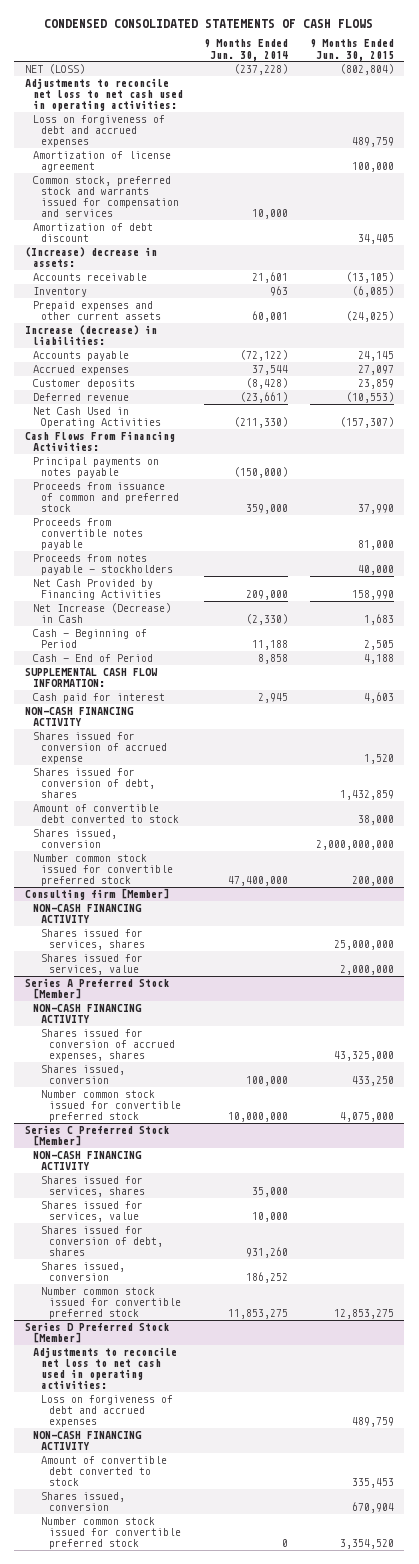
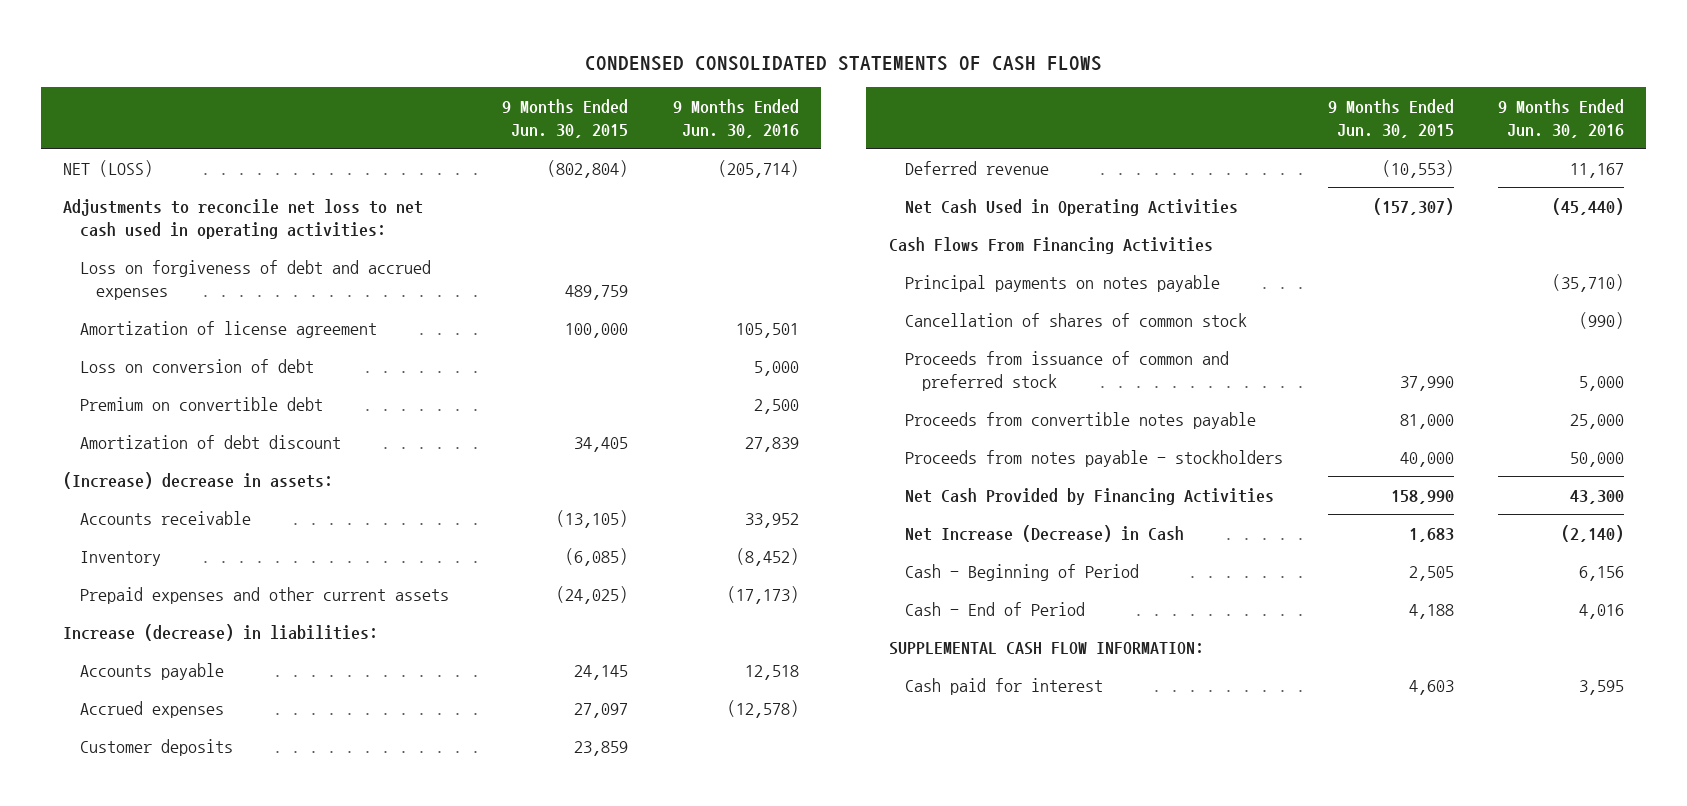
- | 9 Months Ended Jun. 30, 2014 | 9 Months Ended Jun. 30, 2015
+ | 9 Months Ended Jun. 30, 2015 | 9 Months Ended Jun. 30, 2016
- Common stock, preferred stock and warrants issued for compensation and services | 10,000 |
+ Loss on conversion of debt | | 5,000
+ Premium on convertible debt | | 2,500
- Cash Flows From Financing Activities:
+ Cash Flows From Financing Activities
+ Cancellation of shares of common stock | | (990)
- NON-CASH FINANCING ACTIVITY
- Shares issued for conversion of accrued expense | | 1,520
- Shares issued for conversion of debt, shares | | 1,432,859
- Amount of convertible debt converted to stock | | 38,000
- Shares issued, conversion | | 2,000,000,000
- Number common stock issued for convertible preferred stock | 47,400,000 | 200,000
- Consulting firm [Member]
- NON-CASH FINANCING ACTIVITY
- Shares issued for services, shares | | 25,000,000
- Shares issued for services, value | | 2,000,000
- Series A Preferred Stock [Member]
- NON-CASH FINANCING ACTIVITY
- Shares issued for conversion of accrued expenses, shares | | 43,325,000
- Shares issued, conversion | 100,000 | 433,250
- Number common stock issued for convertible preferred stock | 10,000,000 | 4,075,000
- Series C Preferred Stock [Member]
- NON-CASH FINANCING ACTIVITY
- Shares issued for services, shares | 35,000 |
- Shares issued for services, value | 10,000 |
- Shares issued for conversion of debt, shares | 931,260 |
- Shares issued, conversion | 186,252 |
- Number common stock issued for convertible preferred stock | 11,853,275 | 12,853,275
- Series D Preferred Stock [Member]
- Adjustments to reconcile net loss to net cash used in operating activities:
- Loss on forgiveness of debt and accrued expenses | | 489,759
- NON-CASH FINANCING ACTIVITY
- Amount of convertible debt converted to stock | | 335,453
- Shares issued, conversion | | 670,904
- Number common stock issued for convertible preferred stock | 0 | 3,354,520

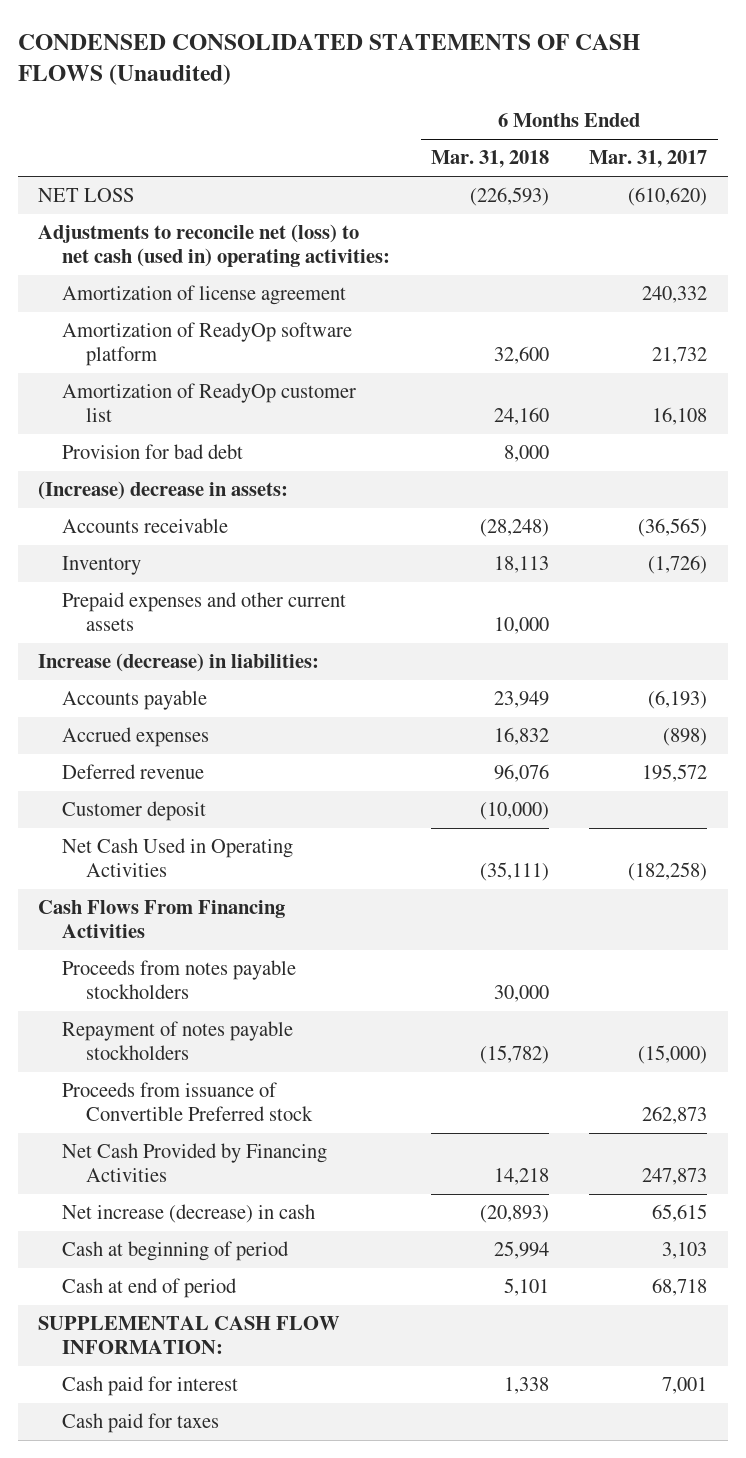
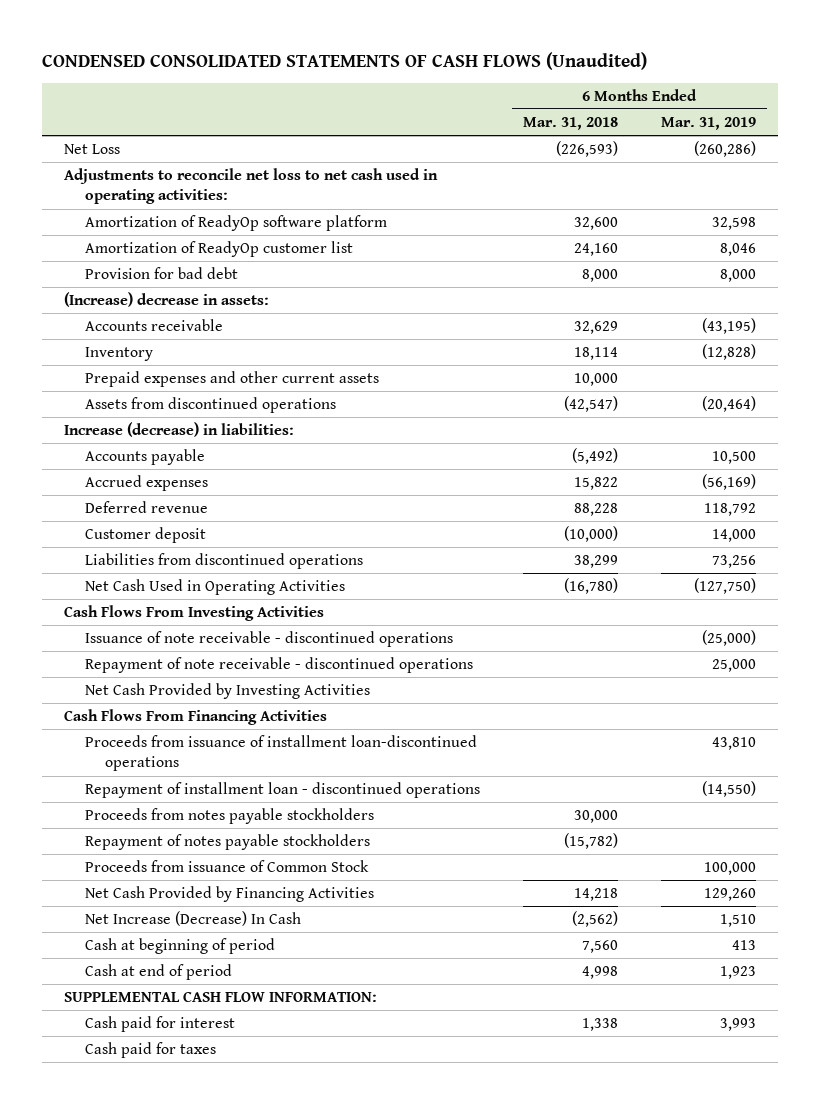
- | 6 Months Ended Mar. 31, 2018 | 6 Months Ended Mar. 31, 2017
+ | 6 Months Ended Mar. 31, 2018 | 6 Months Ended Mar. 31, 2019
- NET LOSS | (226,593) | (610,620)
- Adjustments to reconcile net (loss) to net cash (used in) operating activities:
- Amortization of license agreement | | 240,332
+ Net Loss | (226,593) | (260,286)
+ Adjustments to reconcile net loss to net cash used in operating activities:
- Accounts receivable | (28,248) | (36,565)
- Inventory | 18,113 | (1,726)
+ Accounts receivable | 32,629 | (43,195)
+ Inventory | 18,114 | (12,828)
+ Assets from discontinued operations | (42,547) | (20,464)
- Accounts payable | 23,949 | (6,193)
- Accrued expenses | 16,832 | (898)
- Deferred revenue | 96,076 | 195,572
+ Accounts payable | (5,492) | 10,500
+ Accrued expenses | 15,822 | (56,169)
+ Deferred revenue | 88,228 | 118,792
- Net Cash Used in Operating Activities | (35,111) | (182,258)
+ Liabilities from discontinued operations | 38,299 | 73,256
+ Net Cash Used in Operating Activities | (16,780) | (127,750)
+ Cash Flows From Investing Activities
+ Issuance of note receivable - discontinued operations | | (25,000)
+ Repayment of note receivable - discontinued operations | | 25,000
+ Net Cash Provided by Investing Activities
+ Proceeds from issuance of installment loan-discontinued operations | | 43,810
+ Repayment of installment loan - discontinued operations | | (14,550)
- Proceeds from issuance of Convertible Preferred stock | | 262,873
+ Proceeds from issuance of Common Stock | | 100,000
- Net increase (decrease) in cash | (20,893) | 65,615
- Cash at beginning of period | 25,994 | 3,103
- Cash at end of period | 5,101 | 68,718
+ Net Increase (Decrease) In Cash | (2,562) | 1,510
+ Cash at beginning of period | 7,560 | 413
+ Cash at end of period | 4,998 | 1,923

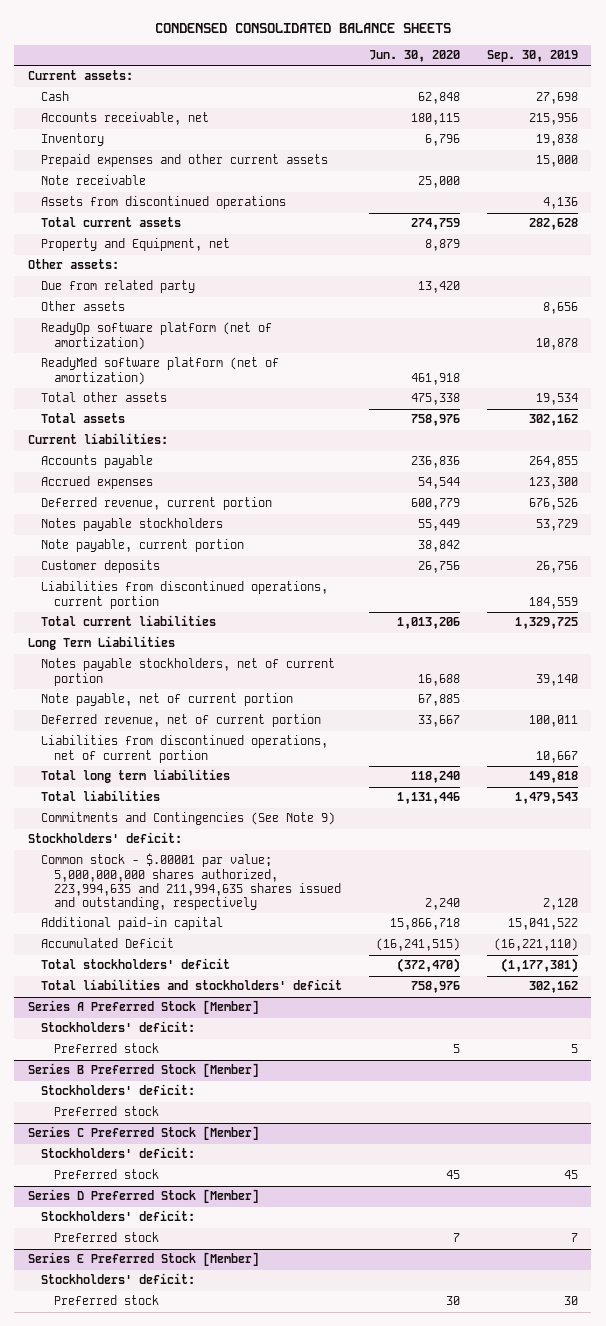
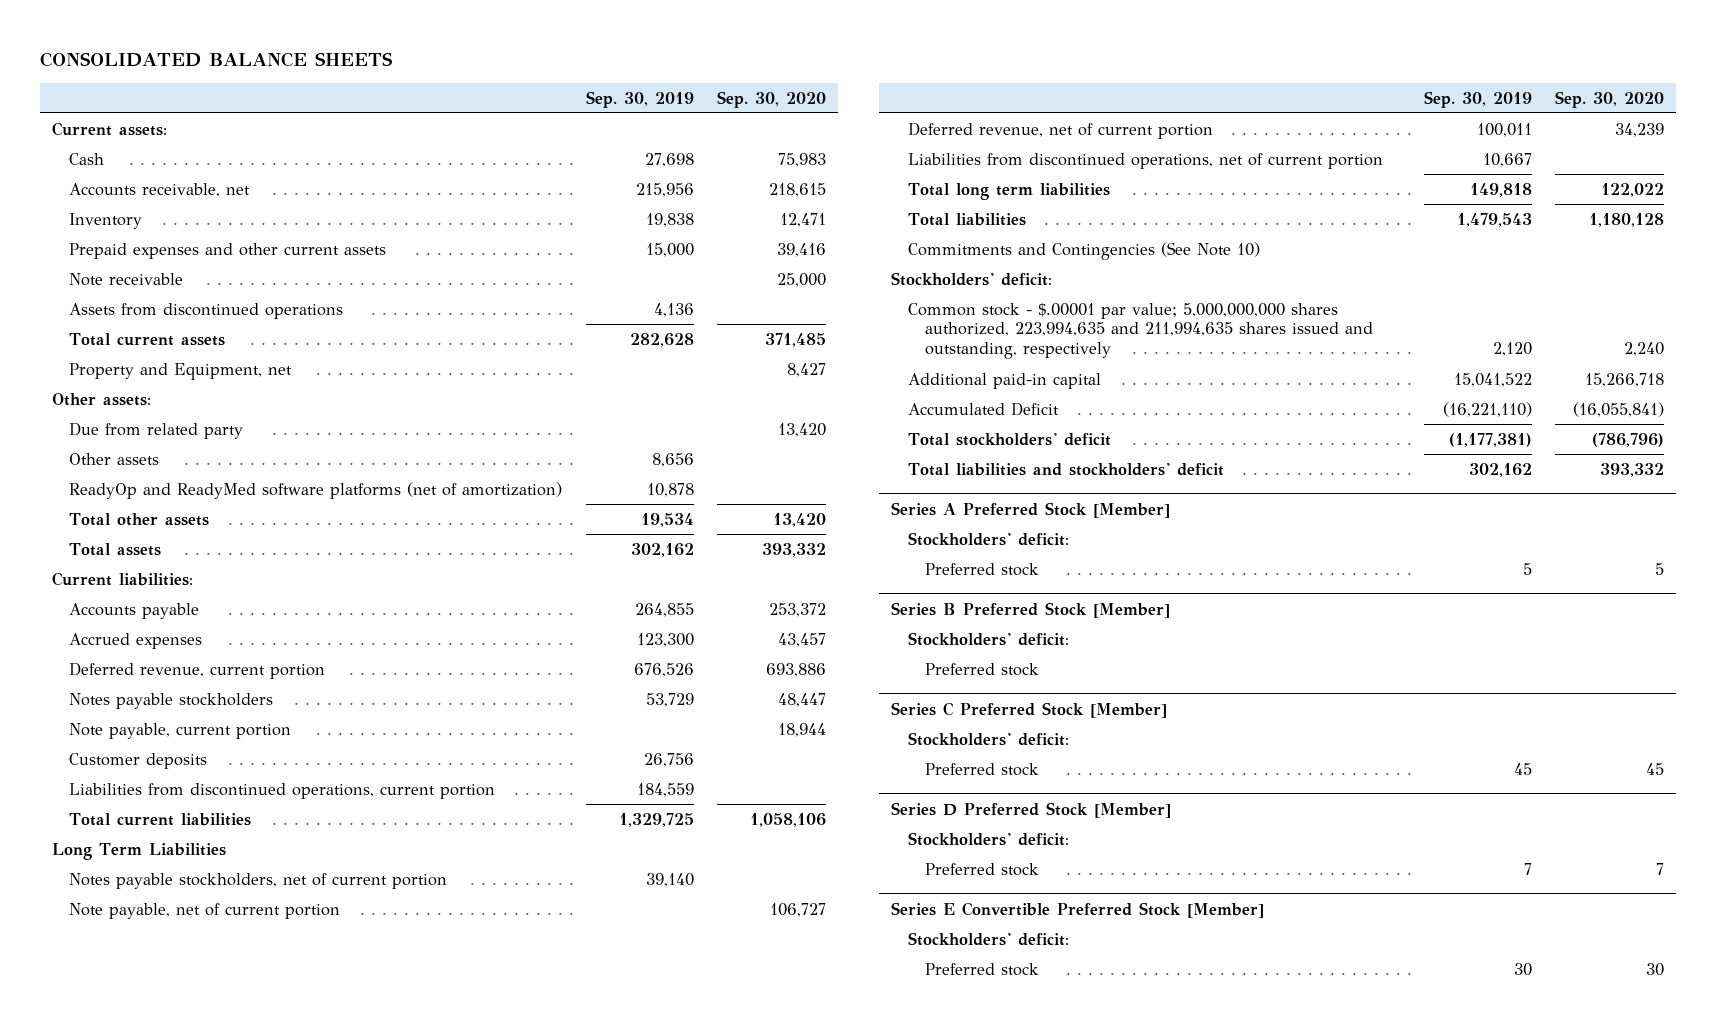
- CONDENSED CONSOLIDATED BALANCE SHEETS
+ CONSOLIDATED BALANCE SHEETS
- | Jun. 30, 2020 | Sep. 30, 2019
+ | Sep. 30, 2019 | Sep. 30, 2020
- ReadyOp software platform (net of amortization) | | 10,878
- ReadyMed software platform (net of amortization) | 461,918 |
+ ReadyOp and ReadyMed software platforms (net of amortization) | 10,878 |
- Commitments and Contingencies (See Note 9)
+ Commitments and Contingencies (See Note 10)
- Series E Preferred Stock [Member]
+ Series E Convertible Preferred Stock [Member]

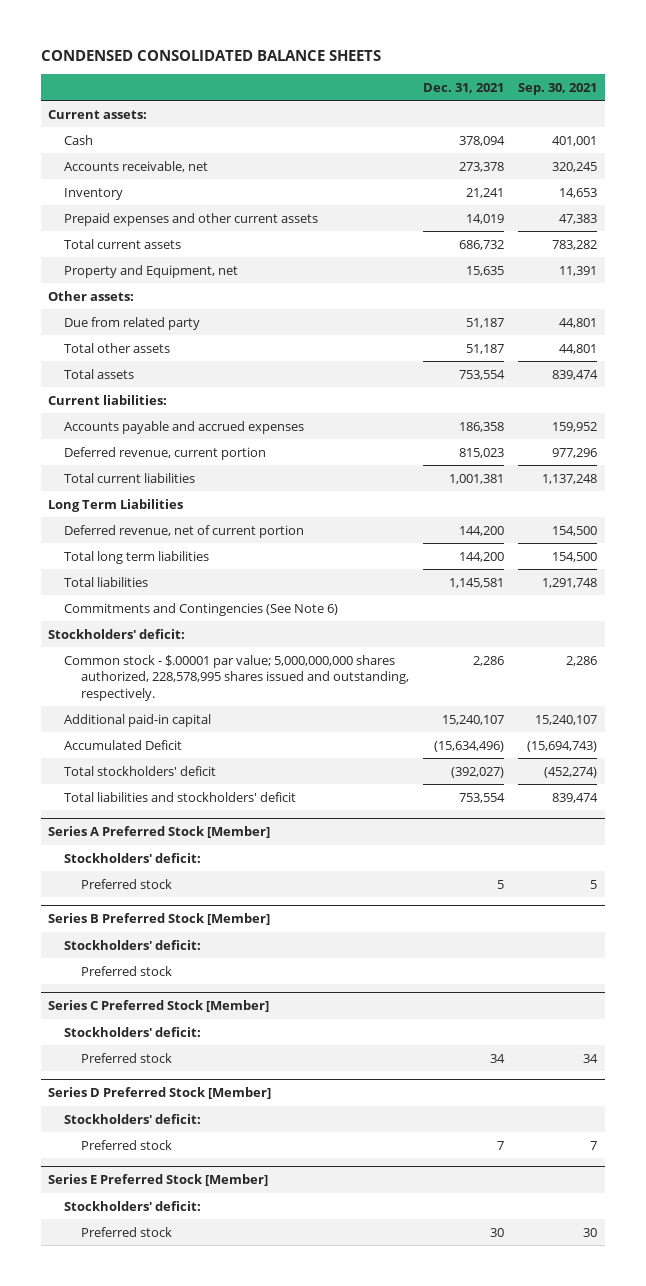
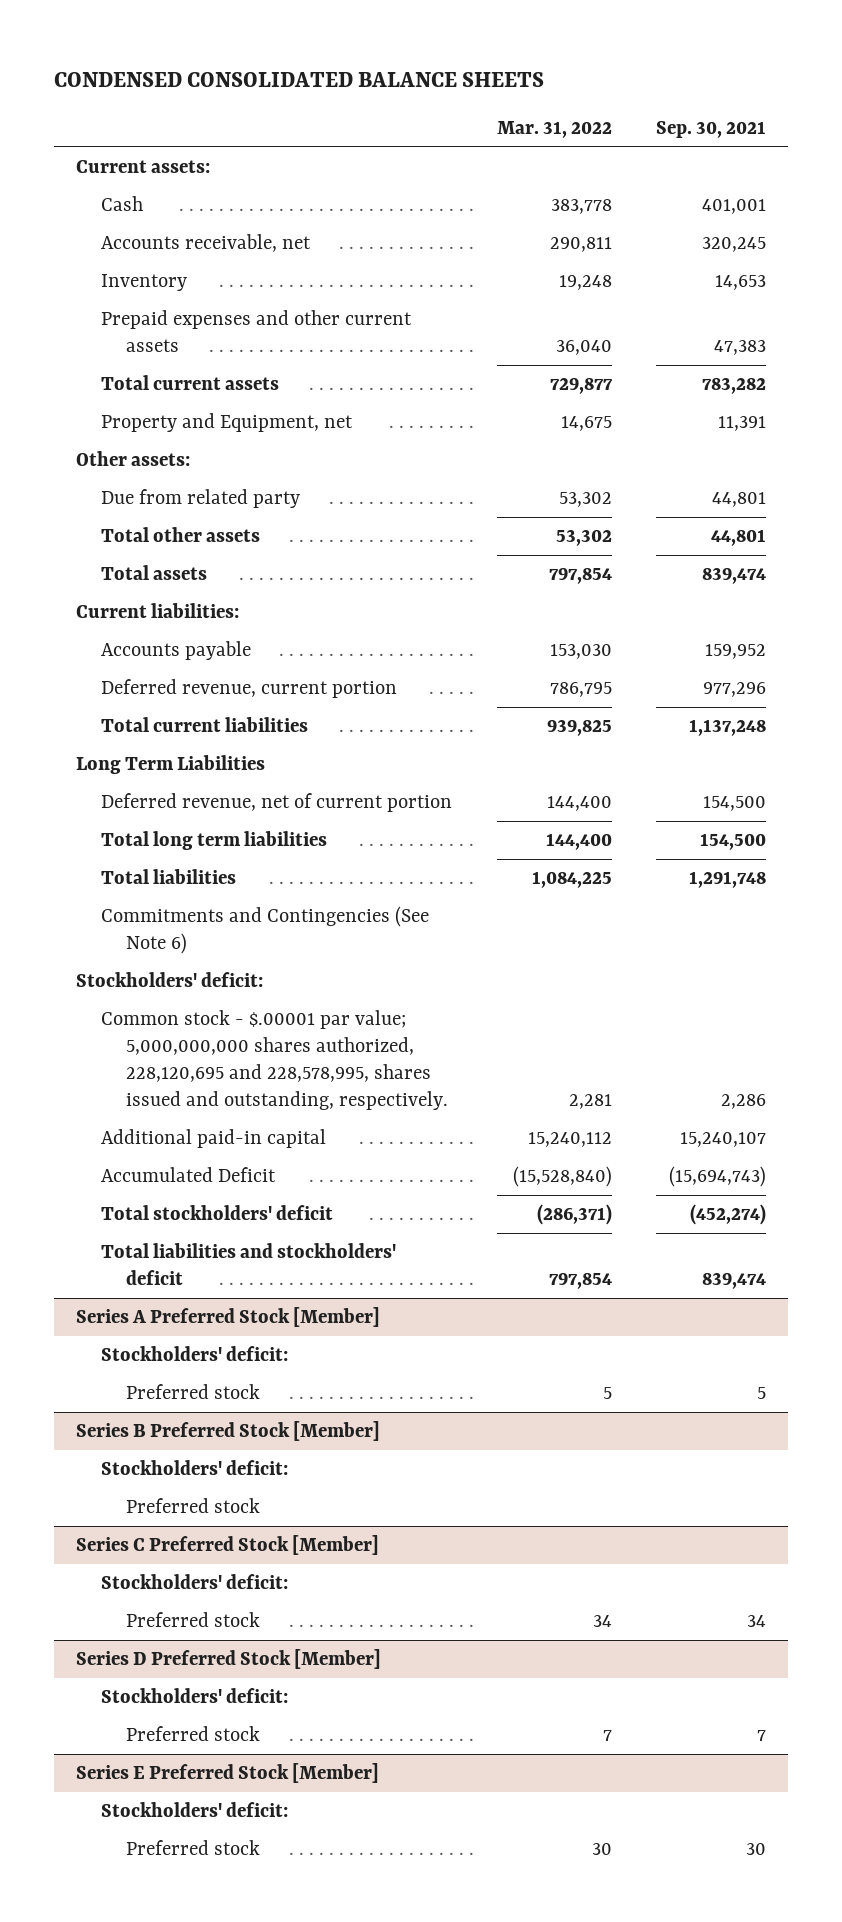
- | Dec. 31, 2021 | Sep. 30, 2021
+ | Mar. 31, 2022 | Sep. 30, 2021
- Accounts payable and accrued expenses | 186,358 | 159,952
+ Accounts payable | 153,030 | 159,952
- Common stock - $.00001 par value; 5,000,000,000 shares authorized, 228,578,995 shares issued and outstanding, respectively. | 2,286 | 2,286
+ Common stock - $.00001 par value; 5,000,000,000 shares authorized, 228,120,695 and 228,578,995, shares issued and outstanding, respectively. | 2,281 | 2,286

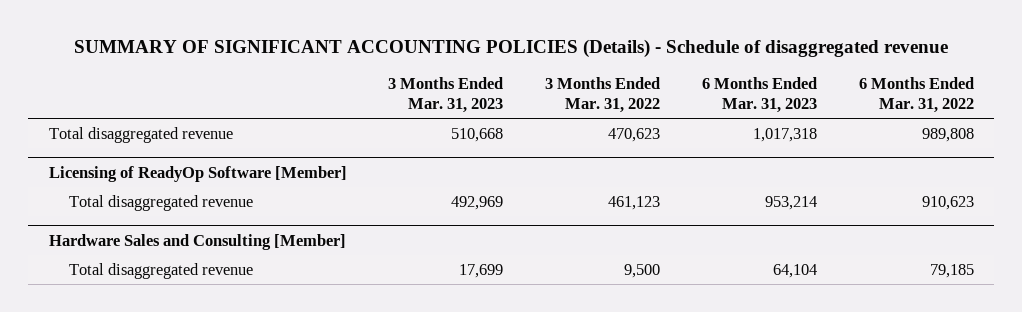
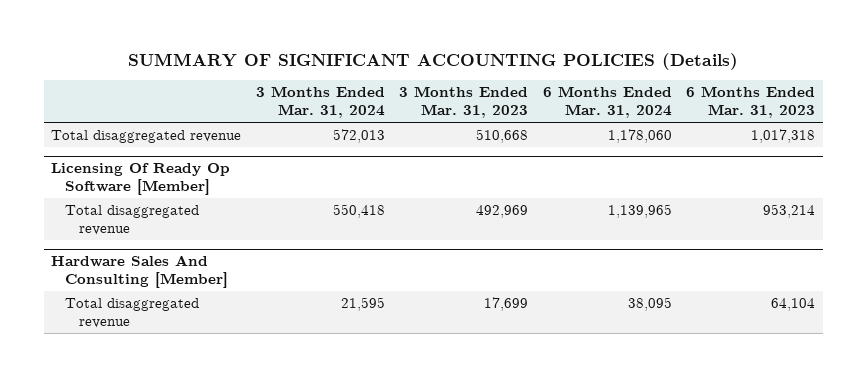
- SUMMARY OF SIGNIFICANT ACCOUNTING POLICIES (Details) - Schedule of disaggregated revenue
+ SUMMARY OF SIGNIFICANT ACCOUNTING POLICIES (Details)
- | 3 Months Ended Mar. 31, 2023 | 3 Months Ended Mar. 31, 2022 | 6 Months Ended Mar. 31, 2023 | 6 Months Ended Mar. 31, 2022
+ | 3 Months Ended Mar. 31, 2024 | 3 Months Ended Mar. 31, 2023 | 6 Months Ended Mar. 31, 2024 | 6 Months Ended Mar. 31, 2023
- Licensing of ReadyOp Software [Member]
+ Licensing Of Ready Op Software [Member]
- Hardware Sales and Consulting [Member]
+ Hardware Sales And Consulting [Member]

